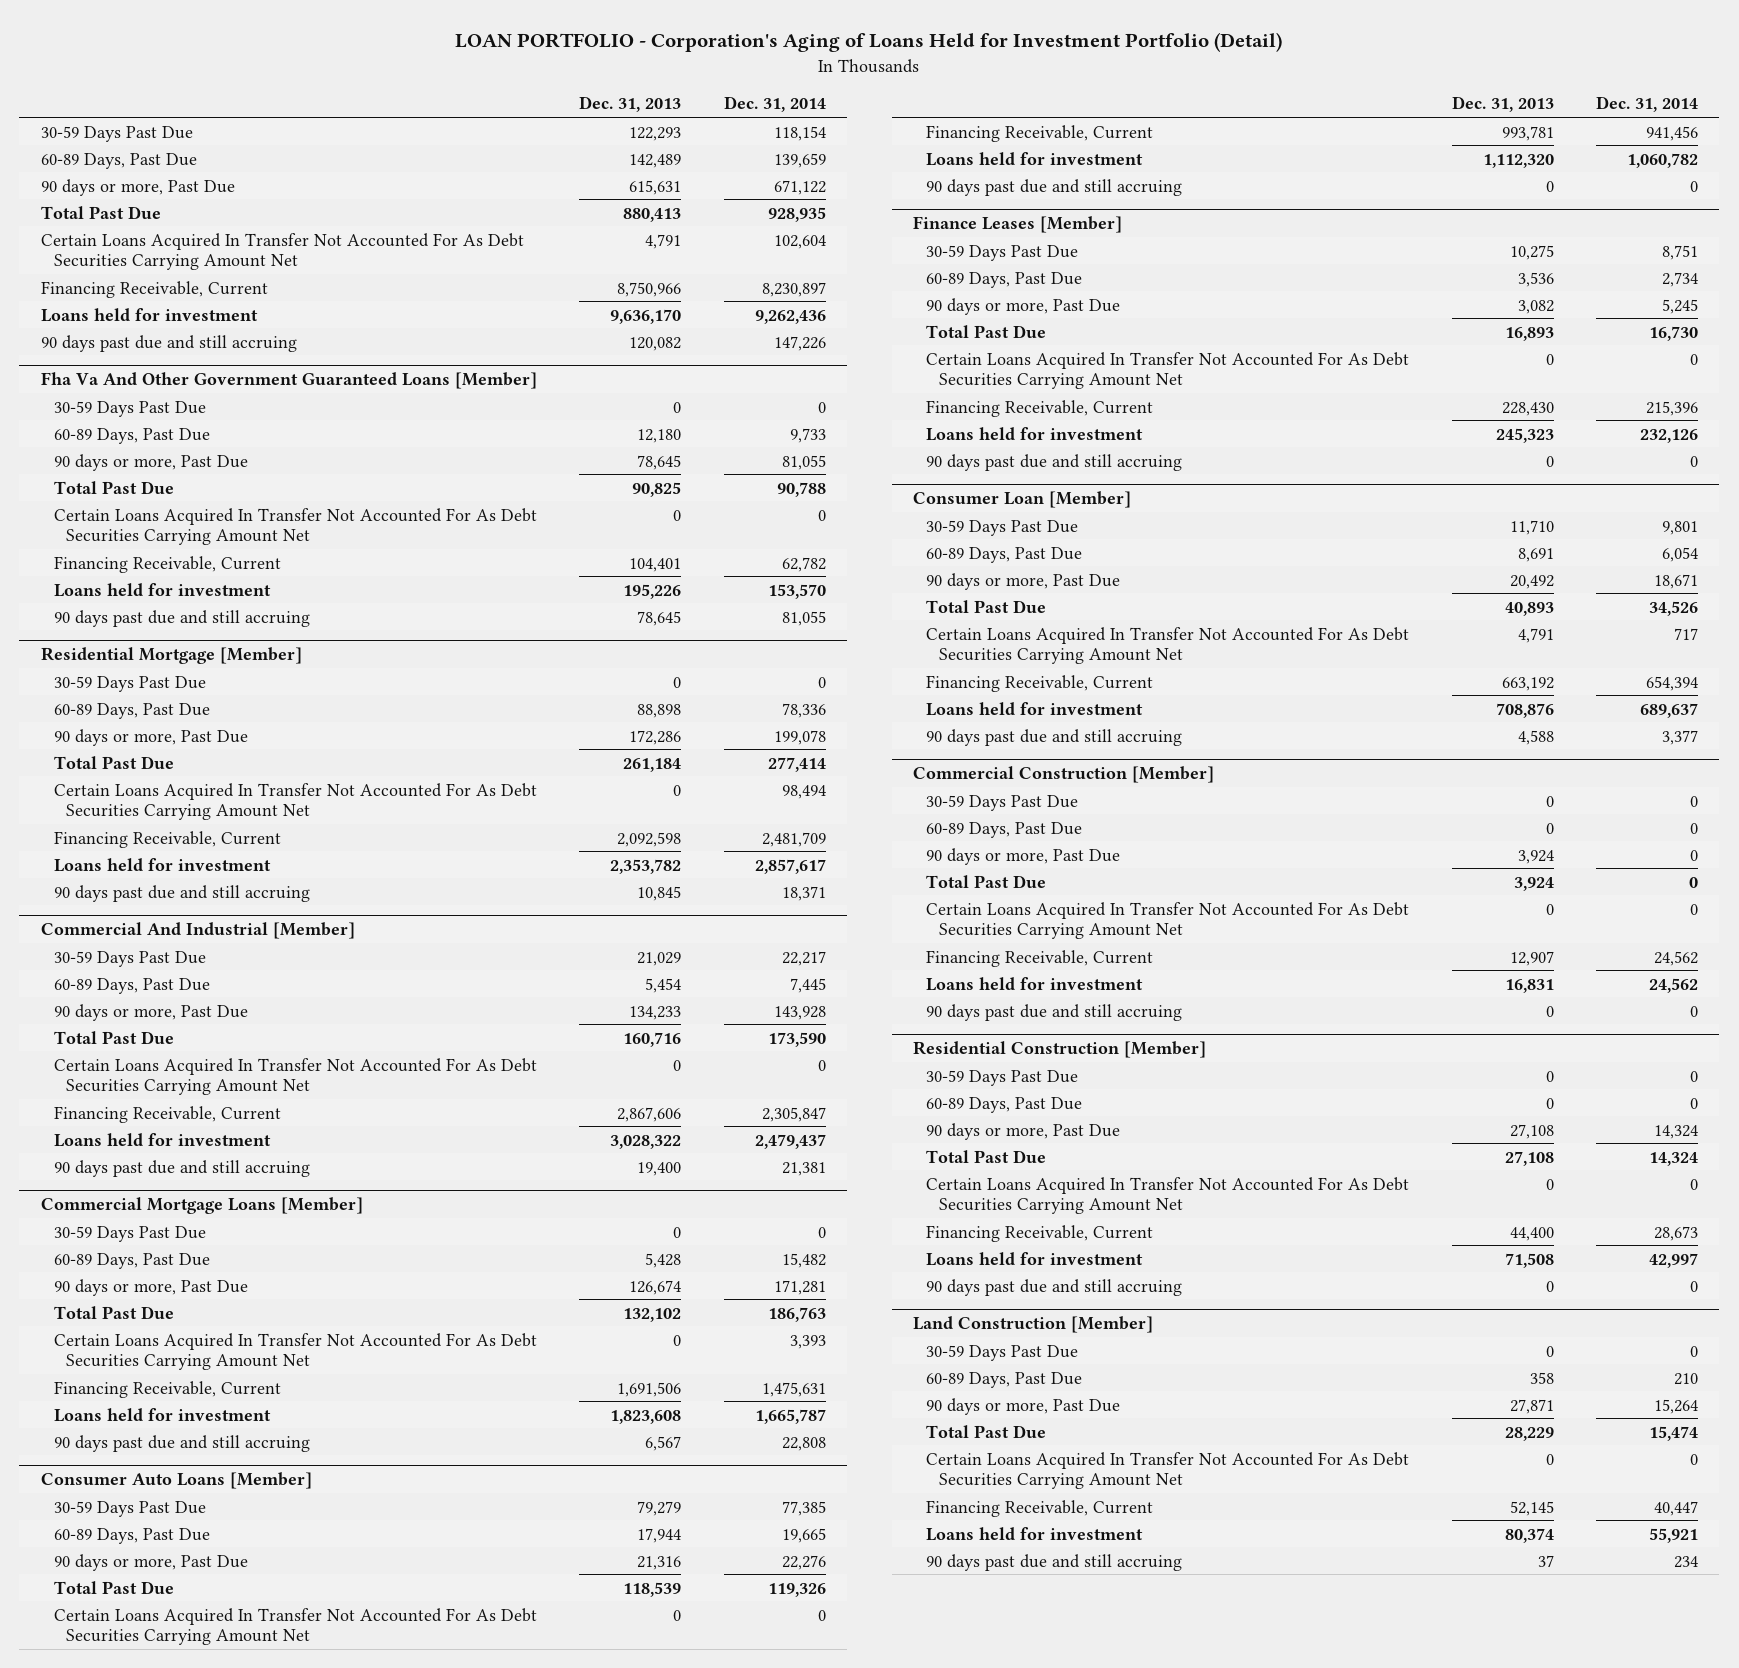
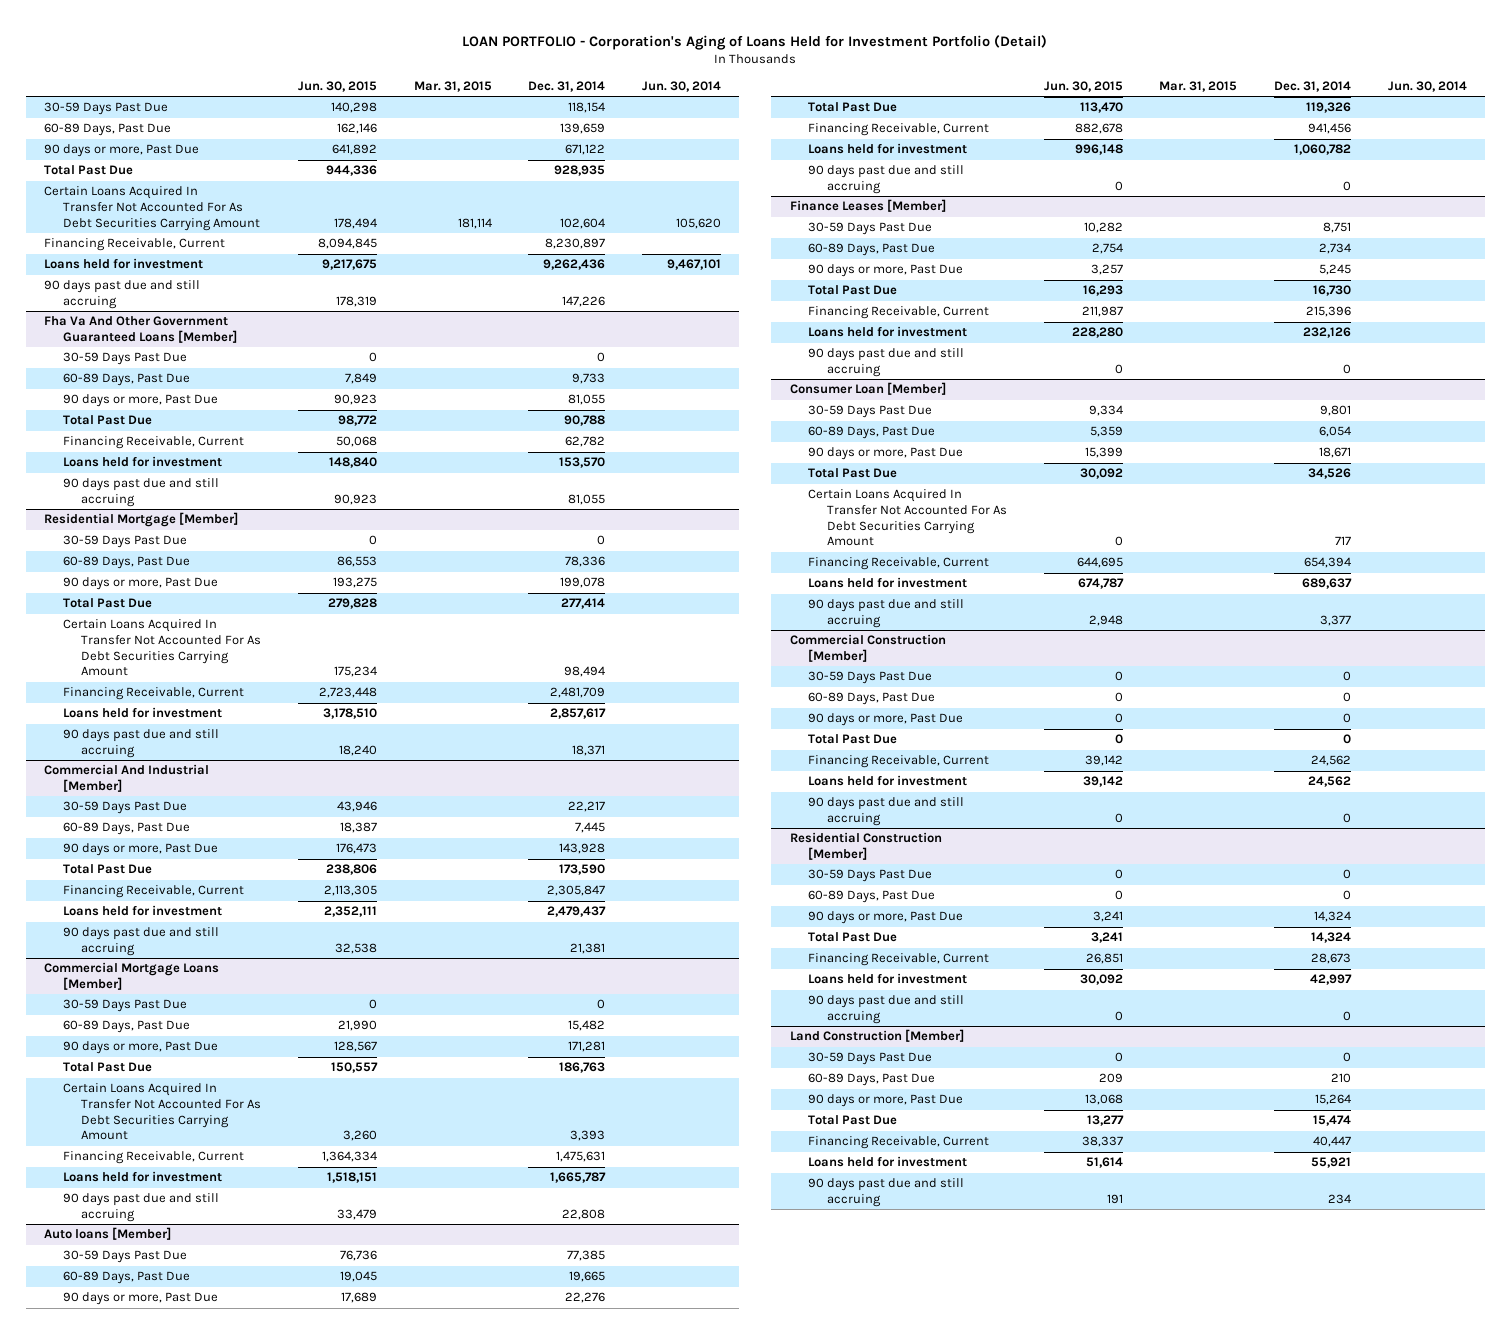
- | Dec. 31, 2013 | Dec. 31, 2014
+ | Jun. 30, 2015 | Mar. 31, 2015 | Dec. 31, 2014 | Jun. 30, 2014
- Certain Loans Acquired In Transfer Not Accounted For As Debt Securities Carrying Amount Net | 4,791 | 102,604
+ Certain Loans Acquired In Transfer Not Accounted For As Debt Securities Carrying Amount | 178,494 | 181,114 | 102,604 | 105,620
@ Fha Va And Other Government Guaranteed Loans [Member]
- Certain Loans Acquired In Transfer Not Accounted For As Debt Securities Carrying Amount Net | 0 | 0
@ Residential Mortgage [Member]
- Certain Loans Acquired In Transfer Not Accounted For As Debt Securities Carrying Amount Net | 0 | 98,494
+ Certain Loans Acquired In Transfer Not Accounted For As Debt Securities Carrying Amount | 175,234 | | 98,494 |
@ Commercial And Industrial [Member]
- Certain Loans Acquired In Transfer Not Accounted For As Debt Securities Carrying Amount Net | 0 | 0
@ Commercial Mortgage Loans [Member]
- Certain Loans Acquired In Transfer Not Accounted For As Debt Securities Carrying Amount Net | 0 | 3,393
+ Certain Loans Acquired In Transfer Not Accounted For As Debt Securities Carrying Amount | 3,260 | | 3,393 |
- Consumer Auto Loans [Member]
+ Auto loans [Member]
- Certain Loans Acquired In Transfer Not Accounted For As Debt Securities Carrying Amount Net | 0 | 0
@ Finance Leases [Member]
- Certain Loans Acquired In Transfer Not Accounted For As Debt Securities Carrying Amount Net | 0 | 0
@ Consumer Loan [Member]
- Certain Loans Acquired In Transfer Not Accounted For As Debt Securities Carrying Amount Net | 4,791 | 717
+ Certain Loans Acquired In Transfer Not Accounted For As Debt Securities Carrying Amount | 0 | | 717 |
@ Commercial Construction [Member]
- Certain Loans Acquired In Transfer Not Accounted For As Debt Securities Carrying Amount Net | 0 | 0
@ Residential Construction [Member]
- Certain Loans Acquired In Transfer Not Accounted For As Debt Securities Carrying Amount Net | 0 | 0
@ Land Construction [Member]
- Certain Loans Acquired In Transfer Not Accounted For As Debt Securities Carrying Amount Net | 0 | 0

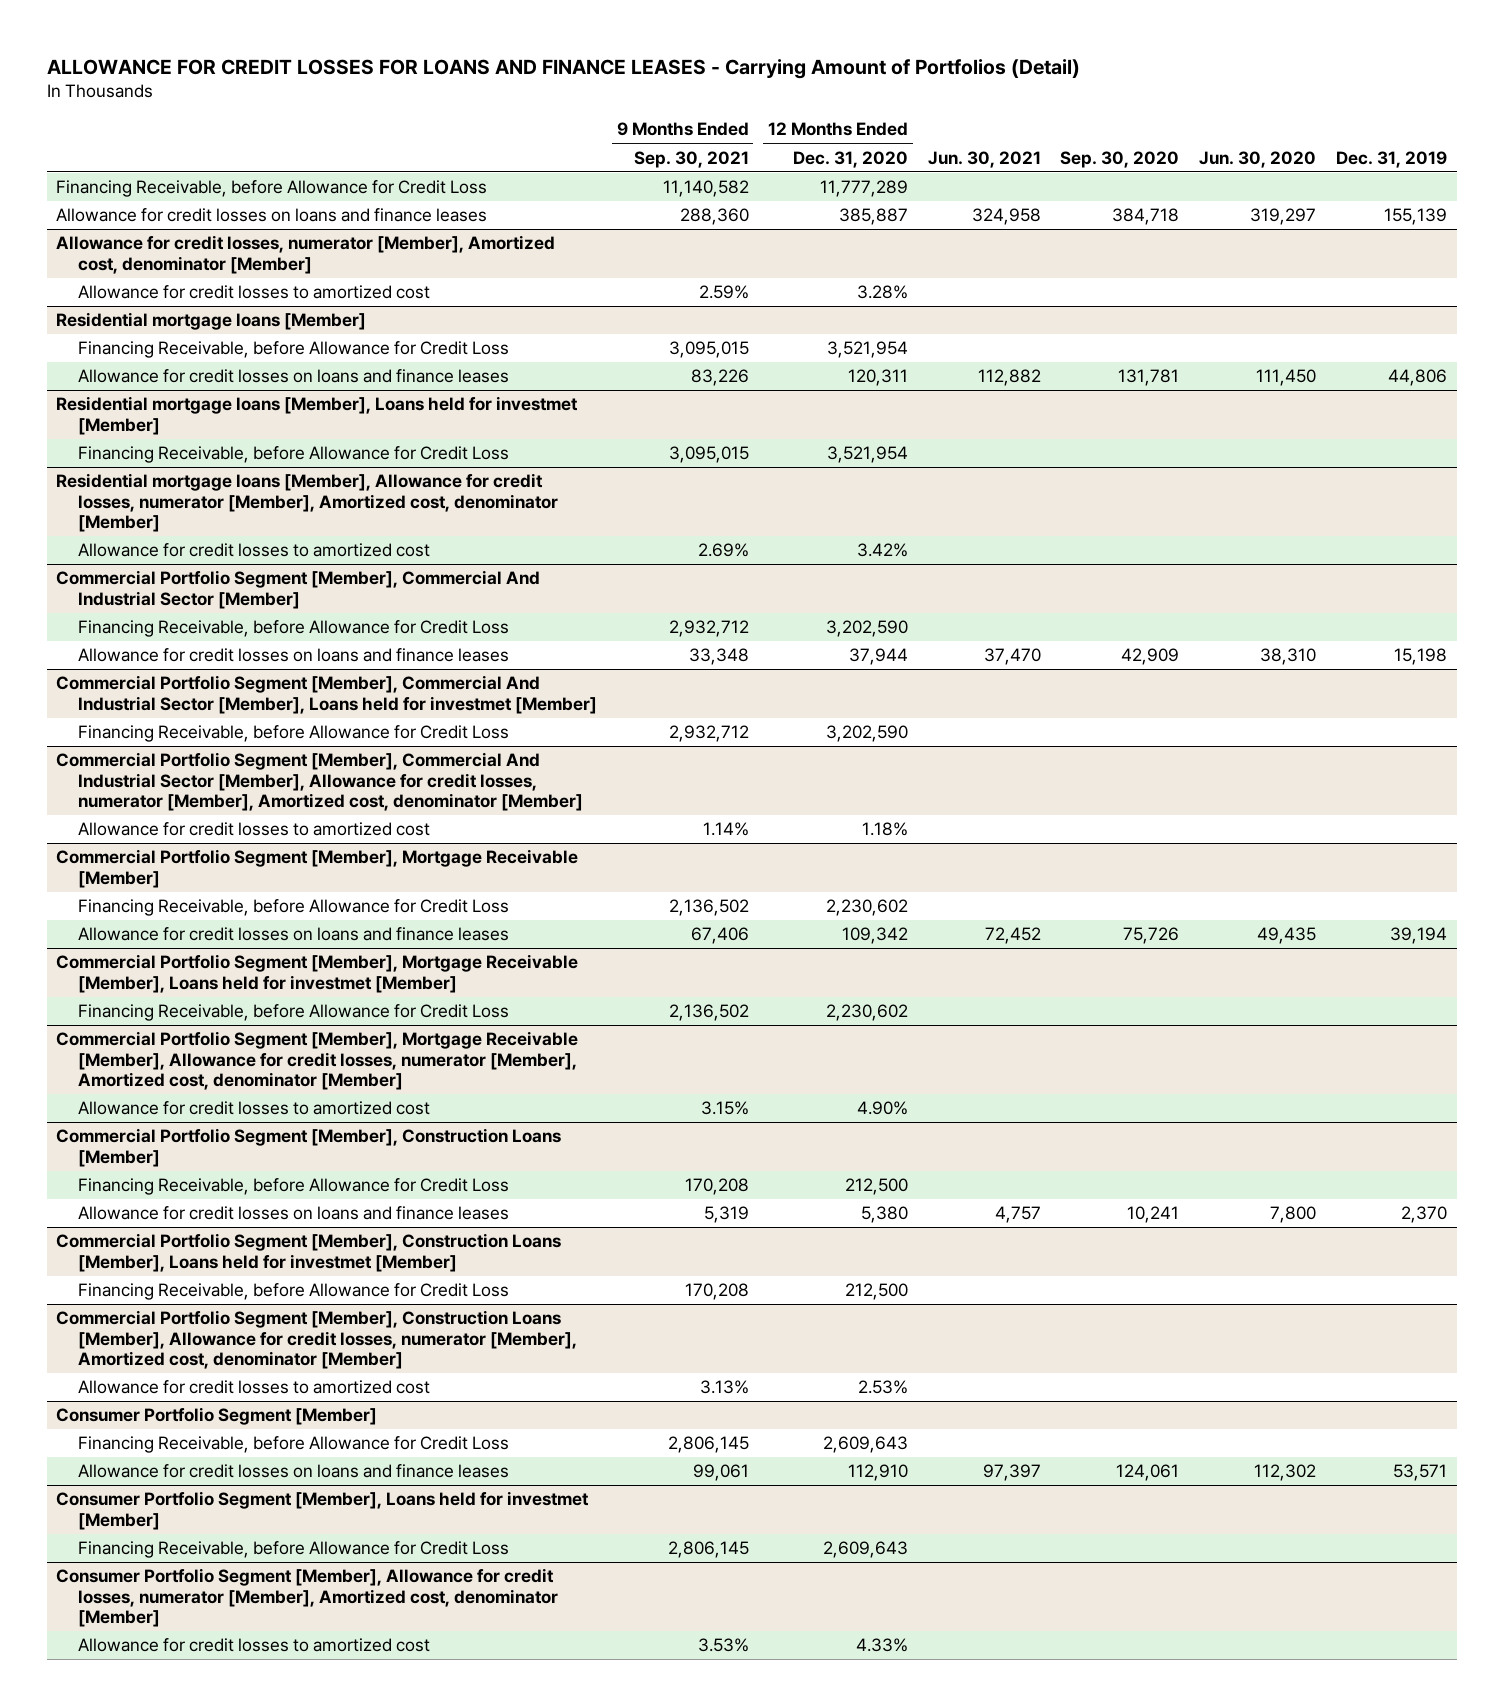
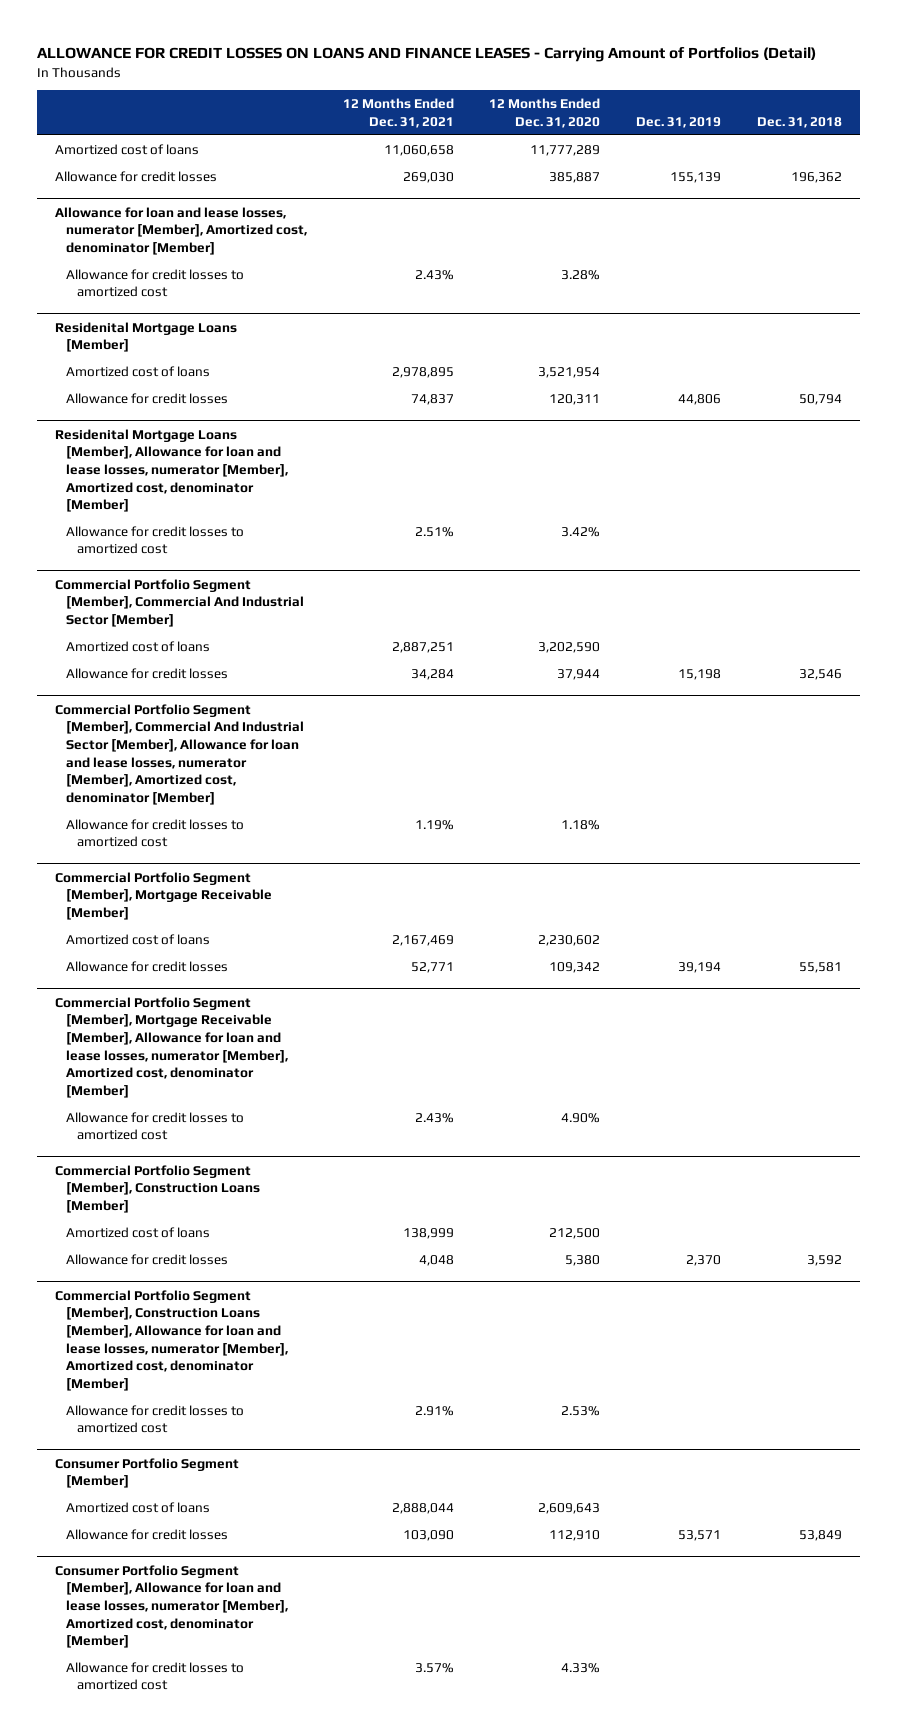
- ALLOWANCE FOR CREDIT LOSSES FOR LOANS AND FINANCE LEASES - Carrying Amount of Portfolios (Detail)
+ ALLOWANCE FOR CREDIT LOSSES ON LOANS AND FINANCE LEASES - Carrying Amount of Portfolios (Detail)
- | 9 Months Ended Sep. 30, 2021 | 12 Months Ended Dec. 31, 2020 | Jun. 30, 2021 | Sep. 30, 2020 | Jun. 30, 2020 | Dec. 31, 2019
+ | 12 Months Ended Dec. 31, 2021 | 12 Months Ended Dec. 31, 2020 | Dec. 31, 2019 | Dec. 31, 2018
- Financing Receivable, before Allowance for Credit Loss | 11,140,582 | 11,777,289 | | | |
- Allowance for credit losses on loans and finance leases | 288,360 | 385,887 | 324,958 | 384,718 | 319,297 | 155,139
- Allowance for credit losses, numerator [Member], Amortized cost, denominator [Member]
+ Amortized cost of loans | 11,060,658 | 11,777,289 | |
+ Allowance for credit losses | 269,030 | 385,887 | 155,139 | 196,362
+ Allowance for loan and lease losses, numerator [Member], Amortized cost, denominator [Member]
- Residential mortgage loans [Member]
- Financing Receivable, before Allowance for Credit Loss | 3,095,015 | 3,521,954 | | | |
- Allowance for credit losses on loans and finance leases | 83,226 | 120,311 | 112,882 | 131,781 | 111,450 | 44,806
- Residential mortgage loans [Member], Loans held for investmet [Member]
- Financing Receivable, before Allowance for Credit Loss | 3,095,015 | 3,521,954 | | | |
- Residential mortgage loans [Member], Allowance for credit losses, numerator [Member], Amortized cost, denominator [Member]
+ Residenital Mortgage Loans [Member]
+ Amortized cost of loans | 2,978,895 | 3,521,954 | |
+ Allowance for credit losses | 74,837 | 120,311 | 44,806 | 50,794
+ Residenital Mortgage Loans [Member], Allowance for loan and lease losses, numerator [Member], Amortized cost, denominator [Member]
@ Commercial Portfolio Segment [Member], Commercial And Industrial Sector [Member]
- Financing Receivable, before Allowance for Credit Loss | 2,932,712 | 3,202,590 | | | |
- Allowance for credit losses on loans and finance leases | 33,348 | 37,944 | 37,470 | 42,909 | 38,310 | 15,198
- Commercial Portfolio Segment [Member], Commercial And Industrial Sector [Member], Loans held for investmet [Member]
- Financing Receivable, before Allowance for Credit Loss | 2,932,712 | 3,202,590 | | | |
- Commercial Portfolio Segment [Member], Commercial And Industrial Sector [Member], Allowance for credit losses, numerator [Member], Amortized cost, denominator [Member]
@ Commercial Portfolio Segment [Member], Commercial And Industrial Sector [Member]
+ Amortized cost of loans | 2,887,251 | 3,202,590 | |
+ Allowance for credit losses | 34,284 | 37,944 | 15,198 | 32,546
+ Commercial Portfolio Segment [Member], Commercial And Industrial Sector [Member], Allowance for loan and lease losses, numerator [Member], Amortized cost, denominator [Member]
@ Commercial Portfolio Segment [Member], Mortgage Receivable [Member]
- Financing Receivable, before Allowance for Credit Loss | 2,136,502 | 2,230,602 | | | |
- Allowance for credit losses on loans and finance leases | 67,406 | 109,342 | 72,452 | 75,726 | 49,435 | 39,194
- Commercial Portfolio Segment [Member], Mortgage Receivable [Member], Loans held for investmet [Member]
- Financing Receivable, before Allowance for Credit Loss | 2,136,502 | 2,230,602 | | | |
- Commercial Portfolio Segment [Member], Mortgage Receivable [Member], Allowance for credit losses, numerator [Member], Amortized cost, denominator [Member]
@ Commercial Portfolio Segment [Member], Mortgage Receivable [Member]
+ Amortized cost of loans | 2,167,469 | 2,230,602 | |
+ Allowance for credit losses | 52,771 | 109,342 | 39,194 | 55,581
+ Commercial Portfolio Segment [Member], Mortgage Receivable [Member], Allowance for loan and lease losses, numerator [Member], Amortized cost, denominator [Member]
@ Commercial Portfolio Segment [Member], Construction Loans [Member]
- Financing Receivable, before Allowance for Credit Loss | 170,208 | 212,500 | | | |
- Allowance for credit losses on loans and finance leases | 5,319 | 5,380 | 4,757 | 10,241 | 7,800 | 2,370
- Commercial Portfolio Segment [Member], Construction Loans [Member], Loans held for investmet [Member]
- Financing Receivable, before Allowance for Credit Loss | 170,208 | 212,500 | | | |
- Commercial Portfolio Segment [Member], Construction Loans [Member], Allowance for credit losses, numerator [Member], Amortized cost, denominator [Member]
@ Commercial Portfolio Segment [Member], Construction Loans [Member]
+ Amortized cost of loans | 138,999 | 212,500 | |
+ Allowance for credit losses | 4,048 | 5,380 | 2,370 | 3,592
+ Commercial Portfolio Segment [Member], Construction Loans [Member], Allowance for loan and lease losses, numerator [Member], Amortized cost, denominator [Member]
@ Consumer Portfolio Segment [Member]
- Financing Receivable, before Allowance for Credit Loss | 2,806,145 | 2,609,643 | | | |
- Allowance for credit losses on loans and finance leases | 99,061 | 112,910 | 97,397 | 124,061 | 112,302 | 53,571
- Consumer Portfolio Segment [Member], Loans held for investmet [Member]
- Financing Receivable, before Allowance for Credit Loss | 2,806,145 | 2,609,643 | | | |
- Consumer Portfolio Segment [Member], Allowance for credit losses, numerator [Member], Amortized cost, denominator [Member]
@ Consumer Portfolio Segment [Member]
+ Amortized cost of loans | 2,888,044 | 2,609,643 | |
+ Allowance for credit losses | 103,090 | 112,910 | 53,571 | 53,849
+ Consumer Portfolio Segment [Member], Allowance for loan and lease losses, numerator [Member], Amortized cost, denominator [Member]

